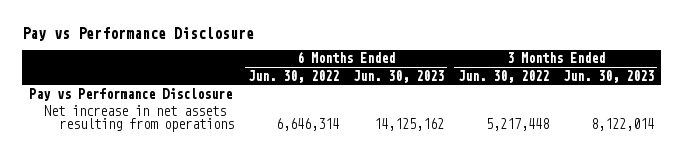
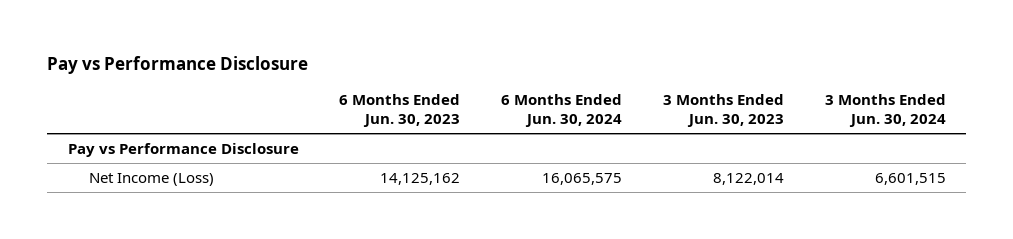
- | 6 Months Ended Jun. 30, 2022 | 6 Months Ended Jun. 30, 2023 | 3 Months Ended Jun. 30, 2022 | 3 Months Ended Jun. 30, 2023
+ | 6 Months Ended Jun. 30, 2023 | 6 Months Ended Jun. 30, 2024 | 3 Months Ended Jun. 30, 2023 | 3 Months Ended Jun. 30, 2024
- Net increase in net assets resulting from operations | 6,646,314 | 14,125,162 | 5,217,448 | 8,122,014
+ Net Income (Loss) | 14,125,162 | 16,065,575 | 8,122,014 | 6,601,515

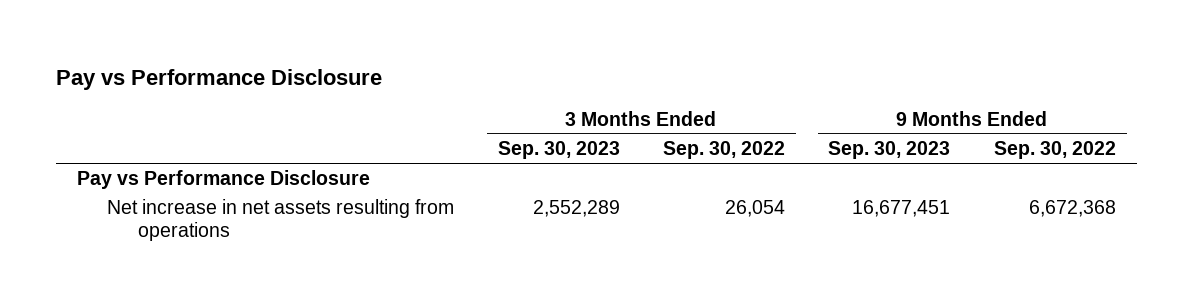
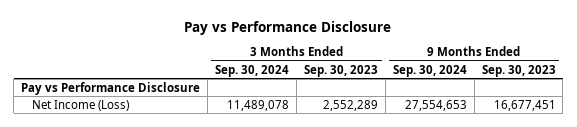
- | 3 Months Ended Sep. 30, 2023 | 3 Months Ended Sep. 30, 2022 | 9 Months Ended Sep. 30, 2023 | 9 Months Ended Sep. 30, 2022
+ | 3 Months Ended Sep. 30, 2024 | 3 Months Ended Sep. 30, 2023 | 9 Months Ended Sep. 30, 2024 | 9 Months Ended Sep. 30, 2023
- Net increase in net assets resulting from operations | 2,552,289 | 26,054 | 16,677,451 | 6,672,368
+ Net Income (Loss) | 11,489,078 | 2,552,289 | 27,554,653 | 16,677,451

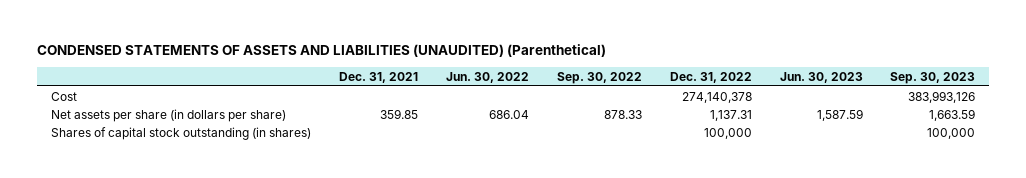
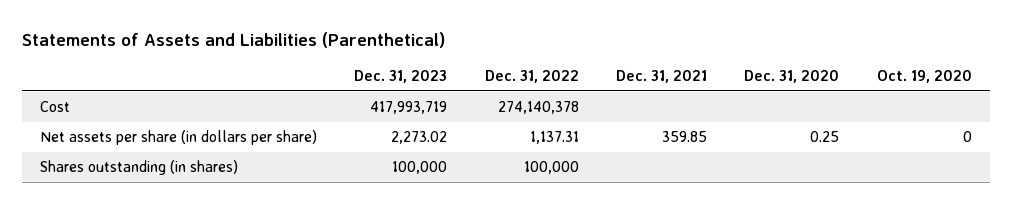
- CONDENSED STATEMENTS OF ASSETS AND LIABILITIES (UNAUDITED) (Parenthetical)
+ Statements of Assets and Liabilities (Parenthetical)
- | Dec. 31, 2021 | Jun. 30, 2022 | Sep. 30, 2022 | Dec. 31, 2022 | Jun. 30, 2023 | Sep. 30, 2023
+ | Dec. 31, 2023 | Dec. 31, 2022 | Dec. 31, 2021 | Dec. 31, 2020 | Oct. 19, 2020
- Shares of capital stock outstanding (in shares) | | | | 100,000 | | 100,000
+ Shares outstanding (in shares) | 100,000 | 100,000 | | |

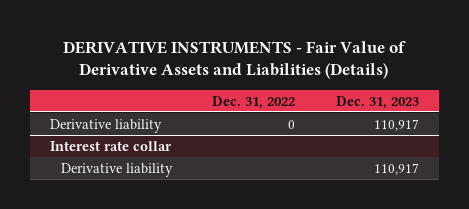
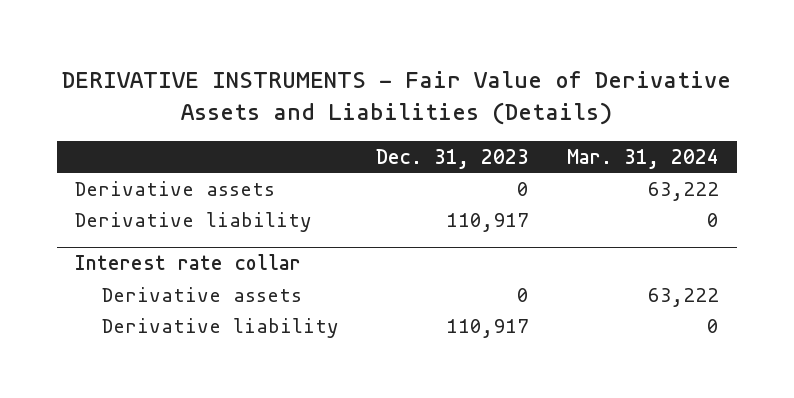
- | Dec. 31, 2022 | Dec. 31, 2023
+ | Dec. 31, 2023 | Mar. 31, 2024
+ Derivative assets | 0 | 63,222
@ Interest rate collar
+ Derivative assets | 0 | 63,222

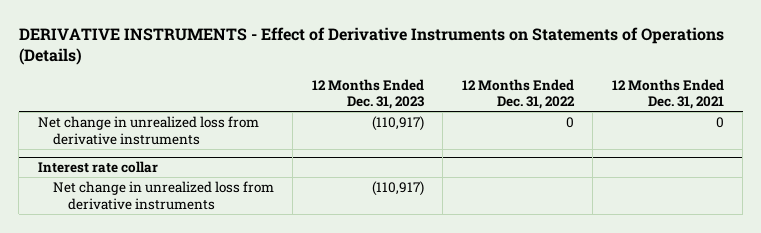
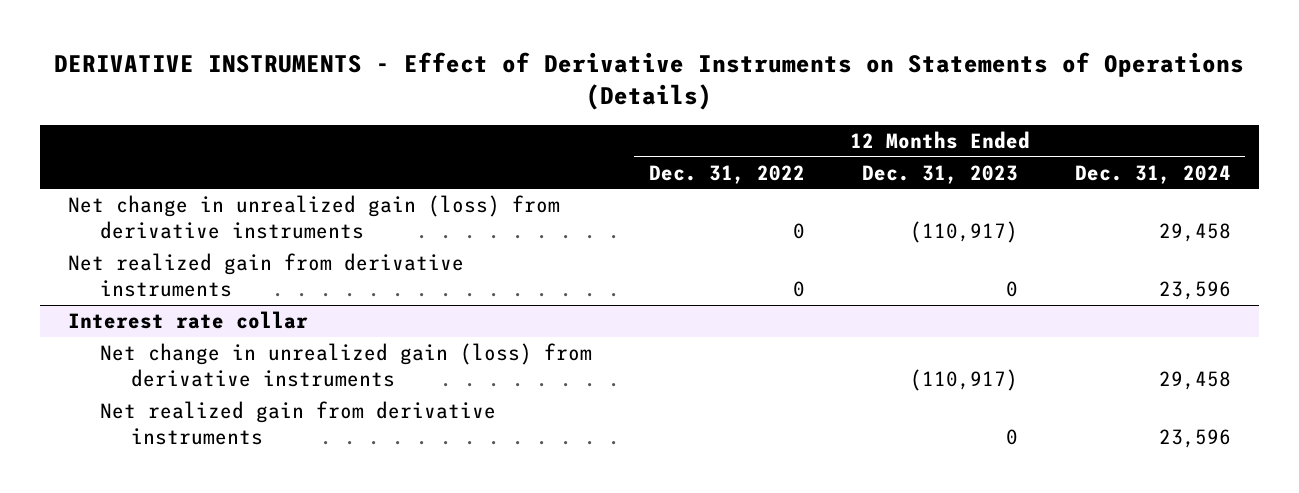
- | 12 Months Ended Dec. 31, 2023 | 12 Months Ended Dec. 31, 2022 | 12 Months Ended Dec. 31, 2021
+ | 12 Months Ended Dec. 31, 2022 | 12 Months Ended Dec. 31, 2023 | 12 Months Ended Dec. 31, 2024
- Net change in unrealized loss from derivative instruments | (110,917) | 0 | 0
+ Net change in unrealized gain (loss) from derivative instruments | 0 | (110,917) | 29,458
+ Net realized gain from derivative instruments | 0 | 0 | 23,596
@ Interest rate collar
- Net change in unrealized loss from derivative instruments | (110,917) | |
+ Net change in unrealized gain (loss) from derivative instruments | | (110,917) | 29,458
+ Net realized gain from derivative instruments | | 0 | 23,596

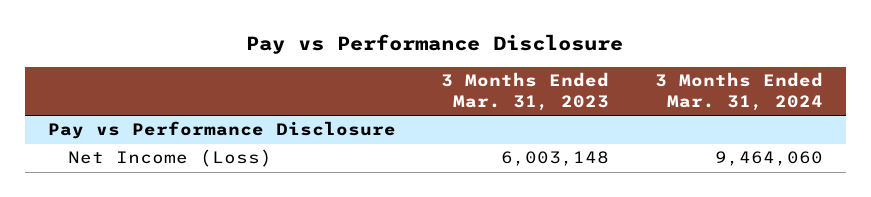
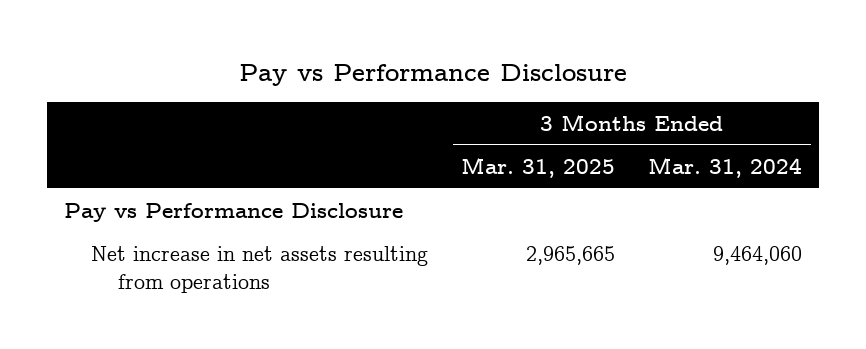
- | 3 Months Ended Mar. 31, 2023 | 3 Months Ended Mar. 31, 2024
+ | 3 Months Ended Mar. 31, 2025 | 3 Months Ended Mar. 31, 2024
- Net Income (Loss) | 6,003,148 | 9,464,060
+ Net increase in net assets resulting from operations | 2,965,665 | 9,464,060

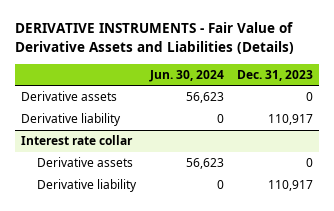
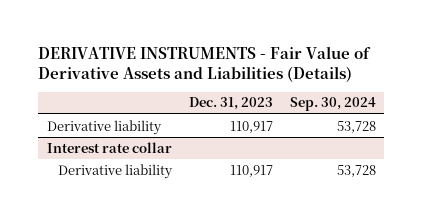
- | Jun. 30, 2024 | Dec. 31, 2023
+ | Dec. 31, 2023 | Sep. 30, 2024
- Derivative assets | 56,623 | 0
@ Interest rate collar
- Derivative assets | 56,623 | 0

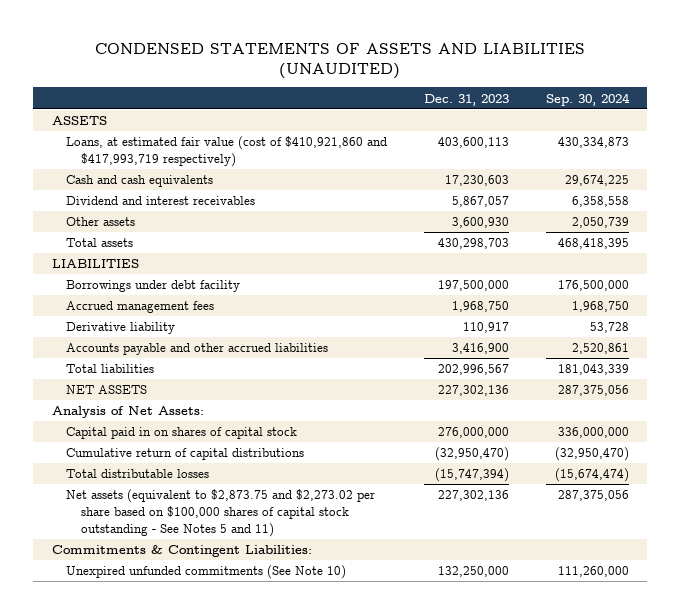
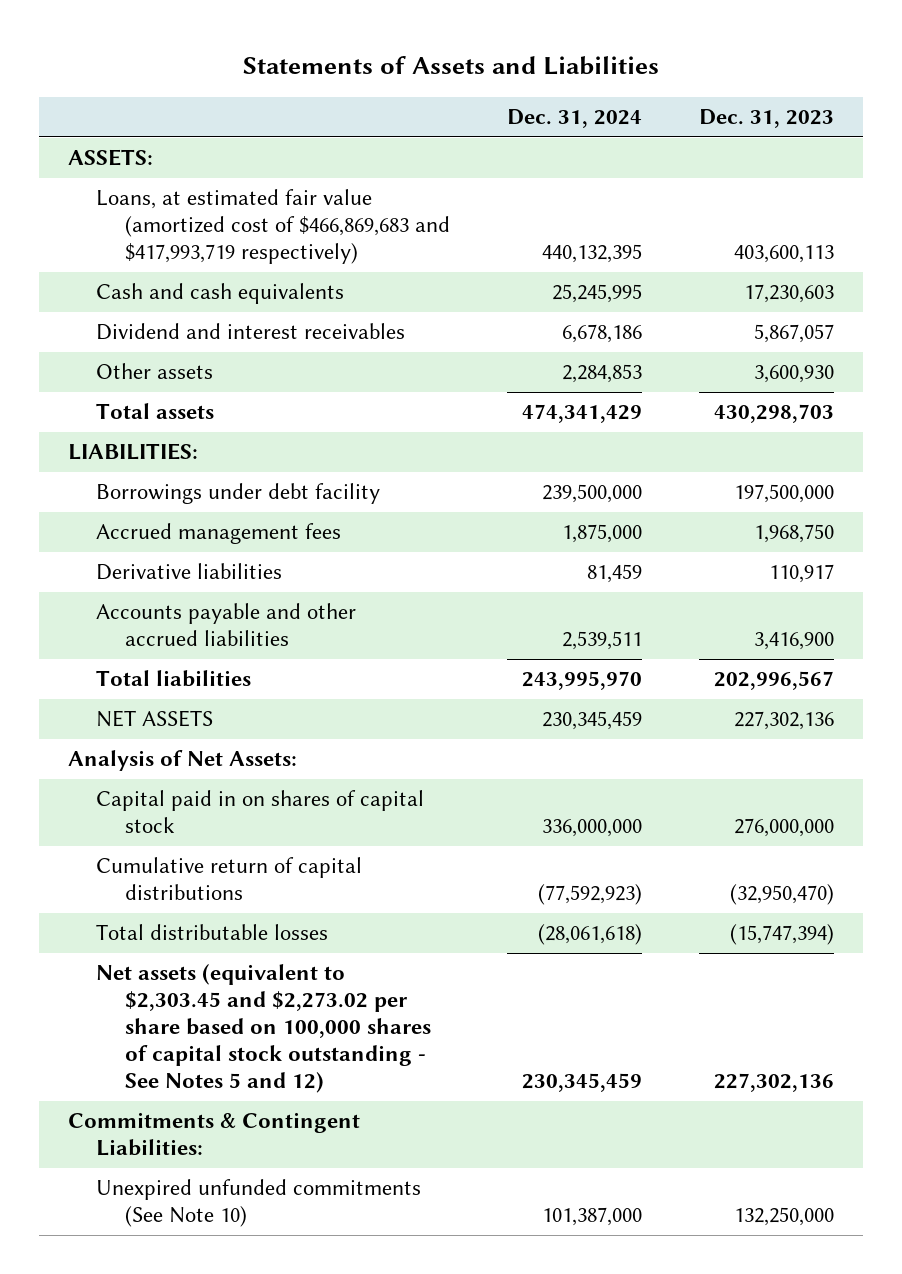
- CONDENSED STATEMENTS OF ASSETS AND LIABILITIES (UNAUDITED)
+ Statements of Assets and Liabilities
- | Dec. 31, 2023 | Sep. 30, 2024
+ | Dec. 31, 2024 | Dec. 31, 2023
- ASSETS
- Loans, at estimated fair value (cost of $410,921,860 and $417,993,719 respectively) | 403,600,113 | 430,334,873
+ ASSETS:
+ Loans, at estimated fair value (amortized cost of $466,869,683 and $417,993,719 respectively) | 440,132,395 | 403,600,113
- LIABILITIES
+ LIABILITIES:
- Derivative liability | 110,917 | 53,728
+ Derivative liabilities | 81,459 | 110,917
- Net assets (equivalent to $2,873.75 and $2,273.02 per share based on $100,000 shares of capital stock outstanding - See Notes 5 and 11) | 227,302,136 | 287,375,056
+ Net assets (equivalent to $2,303.45 and $2,273.02 per share based on 100,000 shares of capital stock outstanding - See Notes 5 and 12) | 230,345,459 | 227,302,136

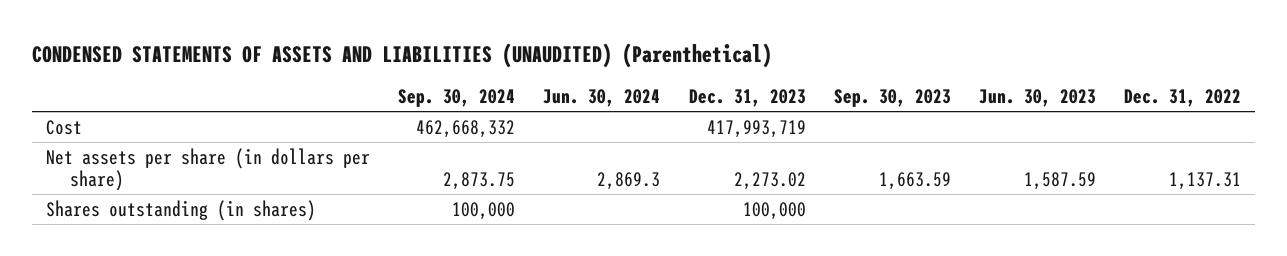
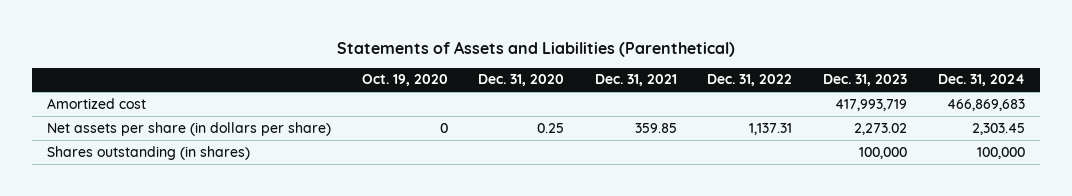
- CONDENSED STATEMENTS OF ASSETS AND LIABILITIES (UNAUDITED) (Parenthetical)
+ Statements of Assets and Liabilities (Parenthetical)
- | Sep. 30, 2024 | Jun. 30, 2024 | Dec. 31, 2023 | Sep. 30, 2023 | Jun. 30, 2023 | Dec. 31, 2022
+ | Oct. 19, 2020 | Dec. 31, 2020 | Dec. 31, 2021 | Dec. 31, 2022 | Dec. 31, 2023 | Dec. 31, 2024
- Cost | 462,668,332 | | 417,993,719 | | |
+ Amortized cost | | | | | 417,993,719 | 466,869,683

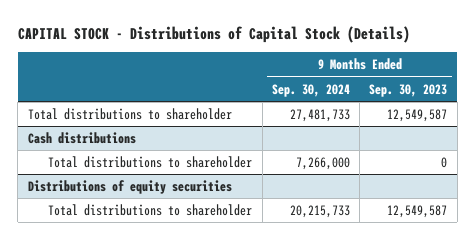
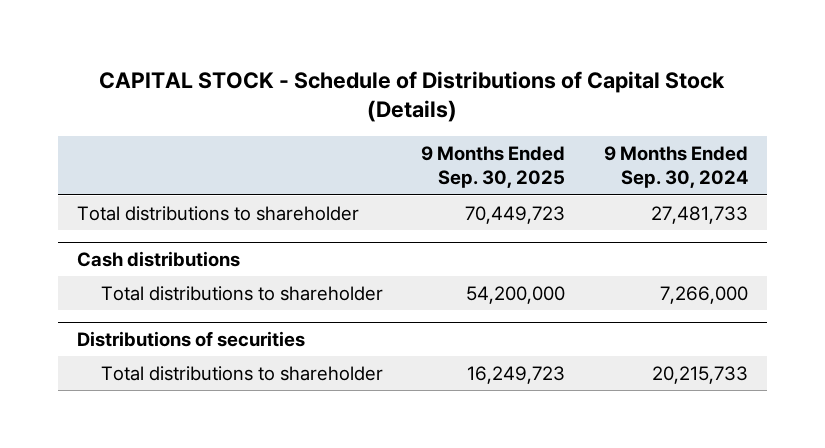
- CAPITAL STOCK - Distributions of Capital Stock (Details)
+ CAPITAL STOCK - Schedule of Distributions of Capital Stock (Details)
- | 9 Months Ended Sep. 30, 2024 | 9 Months Ended Sep. 30, 2023
+ | 9 Months Ended Sep. 30, 2025 | 9 Months Ended Sep. 30, 2024
- Distributions of equity securities
+ Distributions of securities

